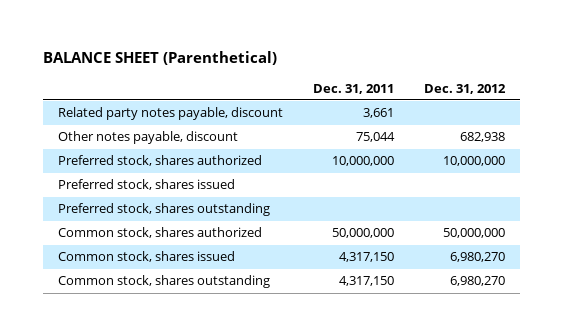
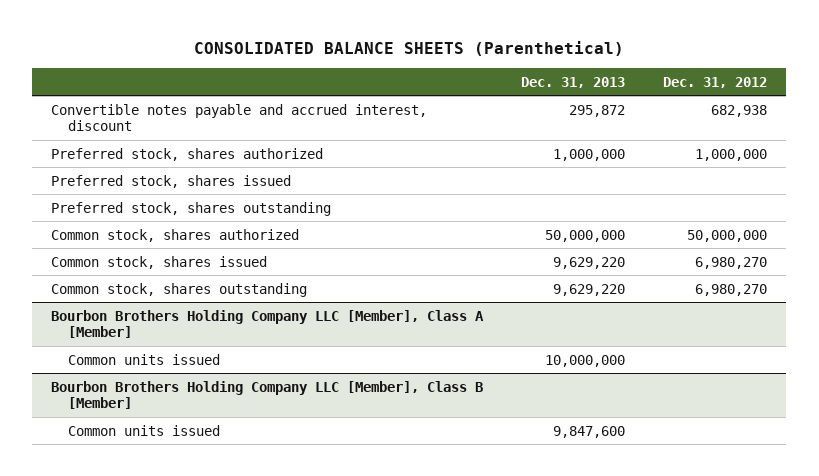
- BALANCE SHEET (Parenthetical)
+ CONSOLIDATED BALANCE SHEETS (Parenthetical)
- | Dec. 31, 2011 | Dec. 31, 2012
+ | Dec. 31, 2013 | Dec. 31, 2012
- Related party notes payable, discount | 3,661 |
- Other notes payable, discount | 75,044 | 682,938
- Preferred stock, shares authorized | 10,000,000 | 10,000,000
+ Convertible notes payable and accrued interest, discount | 295,872 | 682,938
+ Preferred stock, shares authorized | 1,000,000 | 1,000,000
+ Bourbon Brothers Holding Company LLC [Member], Class A [Member]
+ Common units issued | 10,000,000 |
+ Bourbon Brothers Holding Company LLC [Member], Class B [Member]
+ Common units issued | 9,847,600 |

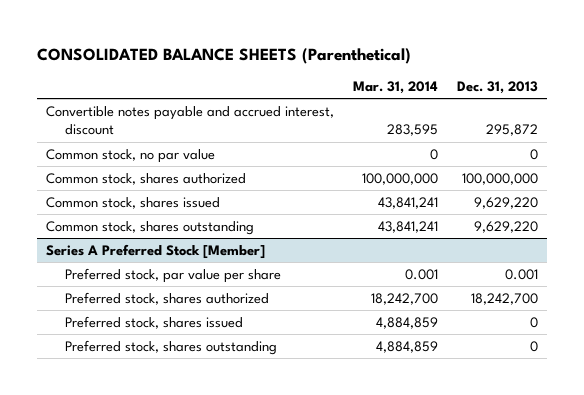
- | Dec. 31, 2013 | Dec. 31, 2012
+ | Mar. 31, 2014 | Dec. 31, 2013
- Preferred stock, shares authorized | 1,000,000 | 1,000,000
- Preferred stock, shares issued
- Preferred stock, shares outstanding
- Common stock, shares authorized | 50,000,000 | 50,000,000
+ Common stock, no par value | 0 | 0
+ Common stock, shares authorized | 100,000,000 | 100,000,000
- Bourbon Brothers Holding Company LLC [Member], Class A [Member]
- Common units issued | 10,000,000 |
- Bourbon Brothers Holding Company LLC [Member], Class B [Member]
- Common units issued | 9,847,600 |
+ Series A Preferred Stock [Member]
+ Preferred stock, par value per share | 0.001 | 0.001
+ Preferred stock, shares authorized | 18,242,700 | 18,242,700
+ Preferred stock, shares issued | 4,884,859 | 0
+ Preferred stock, shares outstanding | 4,884,859 | 0

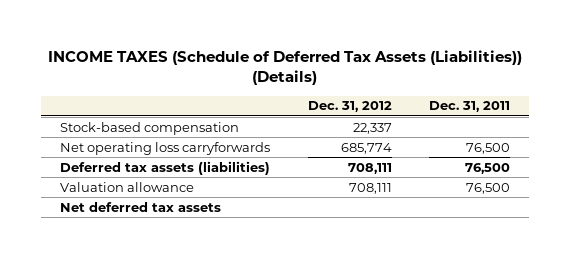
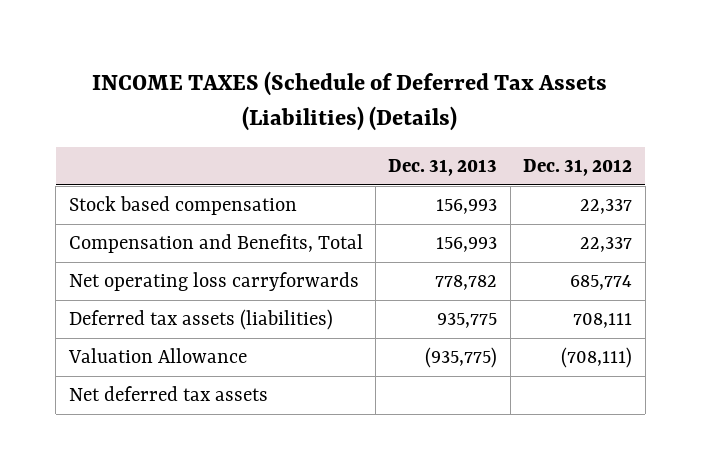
- INCOME TAXES (Schedule of Deferred Tax Assets (Liabilities)) (Details)
+ INCOME TAXES (Schedule of Deferred Tax Assets (Liabilities) (Details)
- | Dec. 31, 2012 | Dec. 31, 2011
+ | Dec. 31, 2013 | Dec. 31, 2012
- Stock-based compensation | 22,337 |
+ Stock based compensation | 156,993 | 22,337
+ Compensation and Benefits, Total | 156,993 | 22,337
- Valuation allowance | 708,111 | 76,500
+ Valuation Allowance | (935,775) | (708,111)

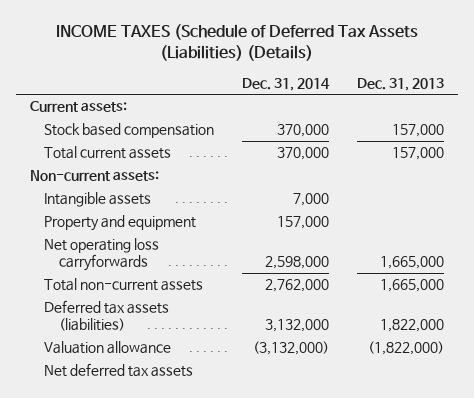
- | Dec. 31, 2013 | Dec. 31, 2012
+ | Dec. 31, 2014 | Dec. 31, 2013
- Stock based compensation | 156,993 | 22,337
- Compensation and Benefits, Total | 156,993 | 22,337
- Net operating loss carryforwards | 778,782 | 685,774
- Deferred tax assets (liabilities) | 935,775 | 708,111
- Valuation Allowance | (935,775) | (708,111)
+ Current assets:
+ Stock based compensation | 370,000 | 157,000
+ Total current assets | 370,000 | 157,000
+ Non-current assets:
+ Intangible assets | 7,000 |
+ Property and equipment | 157,000 |
+ Net operating loss carryforwards | 2,598,000 | 1,665,000
+ Total non-current assets | 2,762,000 | 1,665,000
+ Deferred tax assets (liabilities) | 3,132,000 | 1,822,000
+ Valuation allowance | (3,132,000) | (1,822,000)

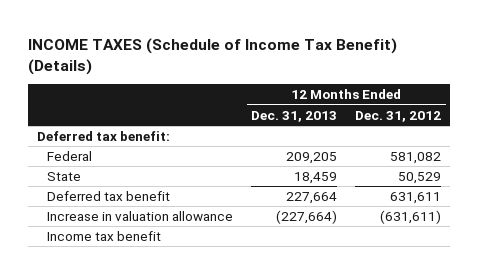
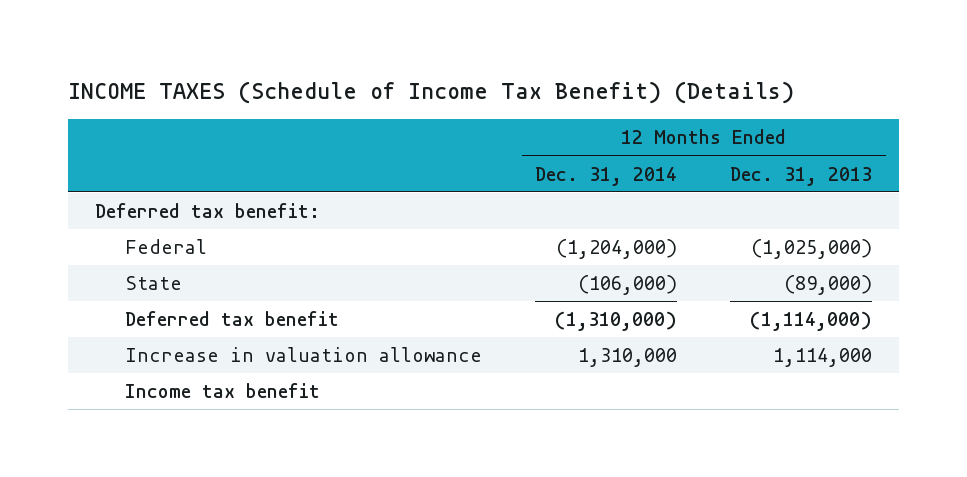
- | 12 Months Ended Dec. 31, 2013 | 12 Months Ended Dec. 31, 2012
+ | 12 Months Ended Dec. 31, 2014 | 12 Months Ended Dec. 31, 2013
- Federal | 209,205 | 581,082
- State | 18,459 | 50,529
- Deferred tax benefit | 227,664 | 631,611
- Increase in valuation allowance | (227,664) | (631,611)
+ Federal | (1,204,000) | (1,025,000)
+ State | (106,000) | (89,000)
+ Deferred tax benefit | (1,310,000) | (1,114,000)
+ Increase in valuation allowance | 1,310,000 | 1,114,000

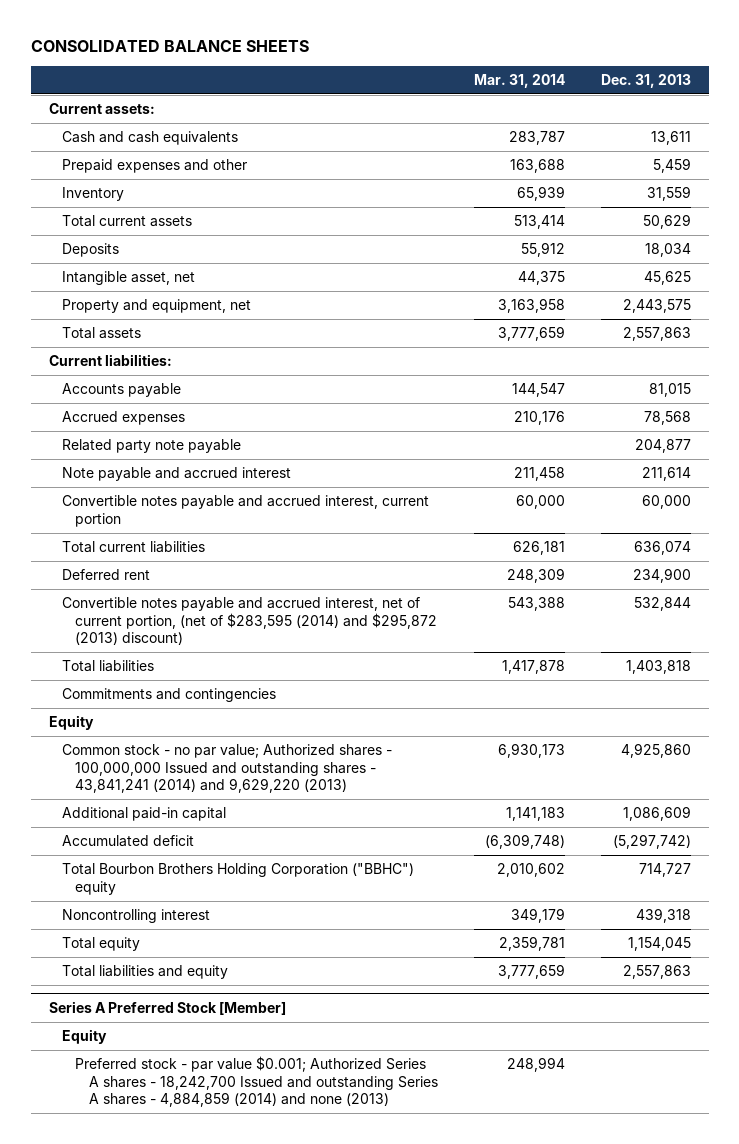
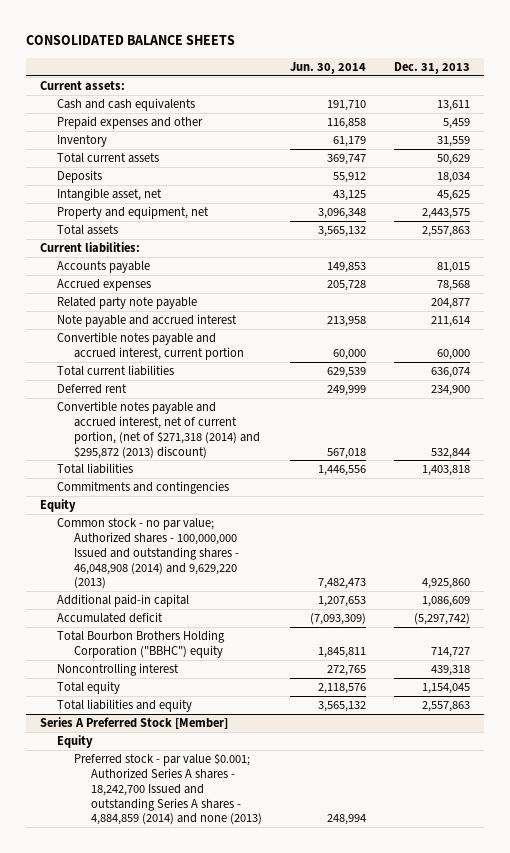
- | Mar. 31, 2014 | Dec. 31, 2013
+ | Jun. 30, 2014 | Dec. 31, 2013
- Convertible notes payable and accrued interest, net of current portion, (net of $283,595 (2014) and $295,872 (2013) discount) | 543,388 | 532,844
+ Convertible notes payable and accrued interest, net of current portion, (net of $271,318 (2014) and $295,872 (2013) discount) | 567,018 | 532,844
- Common stock - no par value; Authorized shares - 100,000,000 Issued and outstanding shares - 43,841,241 (2014) and 9,629,220 (2013) | 6,930,173 | 4,925,860
+ Common stock - no par value; Authorized shares - 100,000,000 Issued and outstanding shares - 46,048,908 (2014) and 9,629,220 (2013) | 7,482,473 | 4,925,860

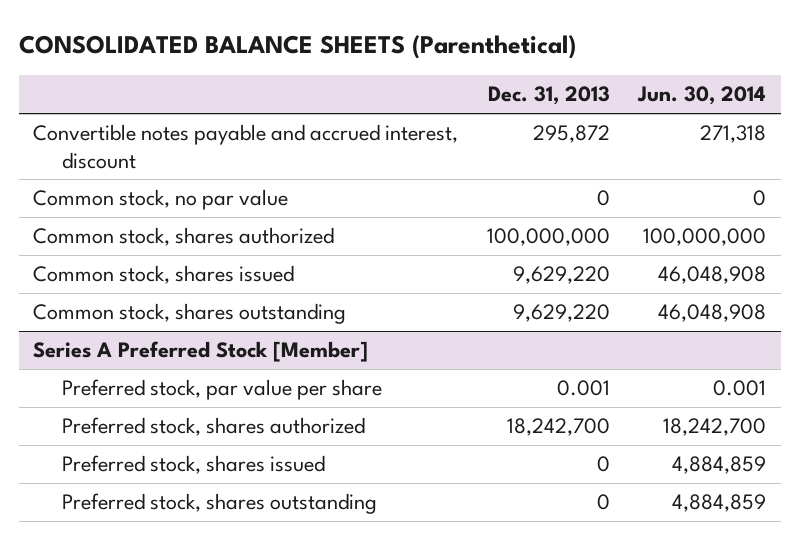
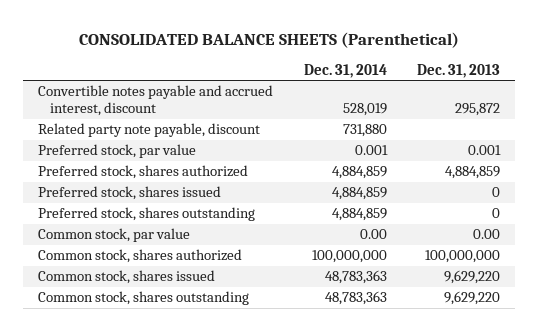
- | Dec. 31, 2013 | Jun. 30, 2014
+ | Dec. 31, 2014 | Dec. 31, 2013
- Common stock, no par value | 0 | 0
+ Related party note payable, discount | 731,880 |
+ Preferred stock, par value | 0.001 | 0.001
+ Preferred stock, shares authorized | 4,884,859 | 4,884,859
+ Preferred stock, shares issued | 4,884,859 | 0
+ Preferred stock, shares outstanding | 4,884,859 | 0
+ Common stock, par value | 0.00 | 0.00
- Series A Preferred Stock [Member]
- Preferred stock, par value per share | 0.001 | 0.001
- Preferred stock, shares authorized | 18,242,700 | 18,242,700
- Preferred stock, shares issued | 0 | 4,884,859
- Preferred stock, shares outstanding | 0 | 4,884,859

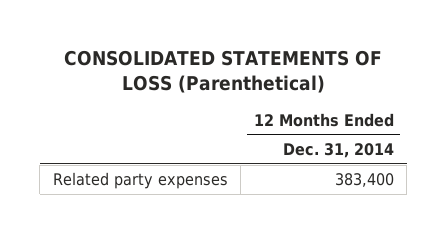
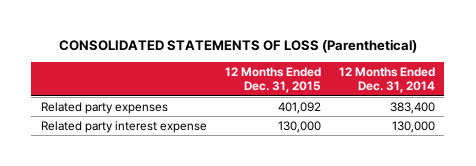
- | 12 Months Ended Dec. 31, 2014
+ | 12 Months Ended Dec. 31, 2015 | 12 Months Ended Dec. 31, 2014
+ Related party interest expense | 130,000 | 130,000

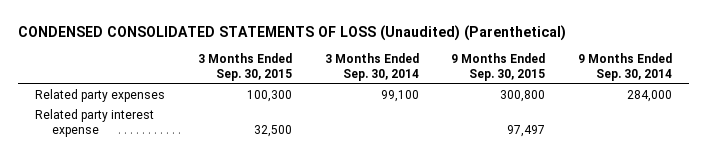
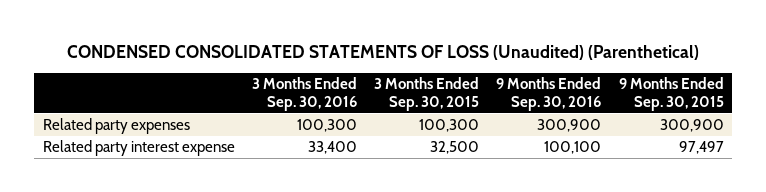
- | 3 Months Ended Sep. 30, 2015 | 3 Months Ended Sep. 30, 2014 | 9 Months Ended Sep. 30, 2015 | 9 Months Ended Sep. 30, 2014
+ | 3 Months Ended Sep. 30, 2016 | 3 Months Ended Sep. 30, 2015 | 9 Months Ended Sep. 30, 2016 | 9 Months Ended Sep. 30, 2015
- Related party expenses | 100,300 | 99,100 | 300,800 | 284,000
+ Related party expenses | 100,300 | 100,300 | 300,900 | 300,900

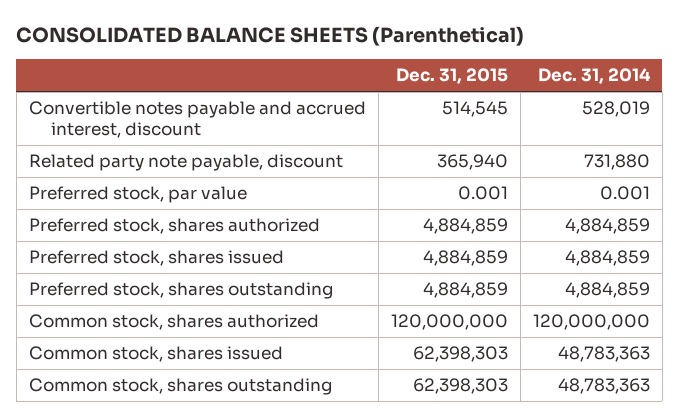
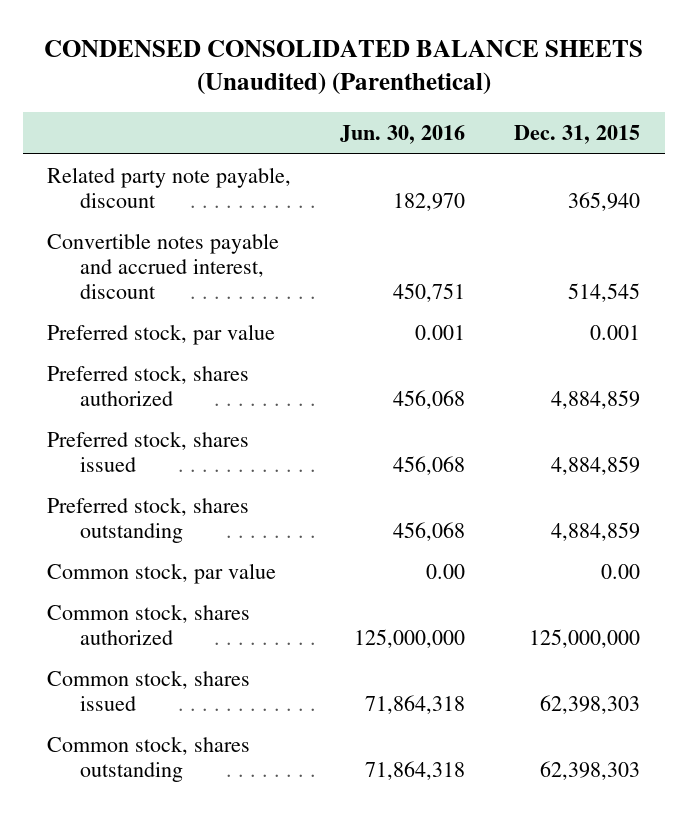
- CONSOLIDATED BALANCE SHEETS (Parenthetical)
+ CONDENSED CONSOLIDATED BALANCE SHEETS (Unaudited) (Parenthetical)
- | Dec. 31, 2015 | Dec. 31, 2014
+ | Jun. 30, 2016 | Dec. 31, 2015
moved down: Convertible notes payable and accrued interest, discount | 450,751 | 514,545
- Common stock, shares authorized | 120,000,000 | 120,000,000
+ Common stock, par value | 0.00 | 0.00
+ Common stock, shares authorized | 125,000,000 | 125,000,000

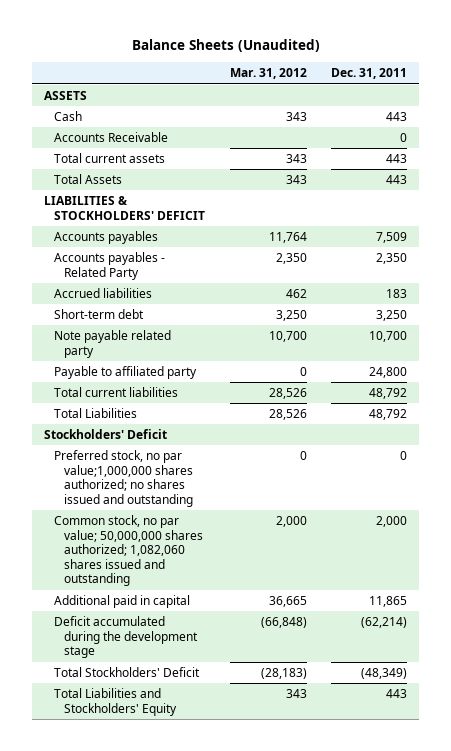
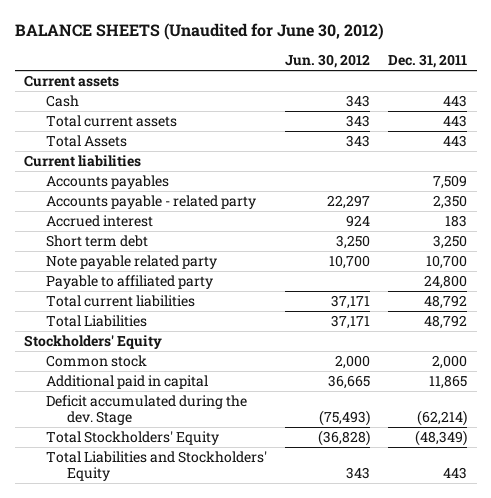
- Balance Sheets (Unaudited)
+ BALANCE SHEETS (Unaudited for June 30, 2012)
- | Mar. 31, 2012 | Dec. 31, 2011
+ | Jun. 30, 2012 | Dec. 31, 2011
- ASSETS
+ Current assets
- Accounts Receivable | | 0
- LIABILITIES & STOCKHOLDERS' DEFICIT
+ Current liabilities
- Accounts payables - Related Party | 2,350 | 2,350
- Accrued liabilities | 462 | 183
- Short-term debt | 3,250 | 3,250
+ Accounts payable - related party | 22,297 | 2,350
+ Accrued interest | 924 | 183
+ Short term debt | 3,250 | 3,250
- Stockholders' Deficit
- Preferred stock, no par value;1,000,000 shares authorized; no shares issued and outstanding | 0 | 0
- Common stock, no par value; 50,000,000 shares authorized; 1,082,060 shares issued and outstanding | 2,000 | 2,000
+ Stockholders' Equity
+ Common stock | 2,000 | 2,000
- Deficit accumulated during the development stage | (66,848) | (62,214)
- Total Stockholders' Deficit | (28,183) | (48,349)
+ Deficit accumulated during the dev. Stage | (75,493) | (62,214)
+ Total Stockholders' Equity | (36,828) | (48,349)

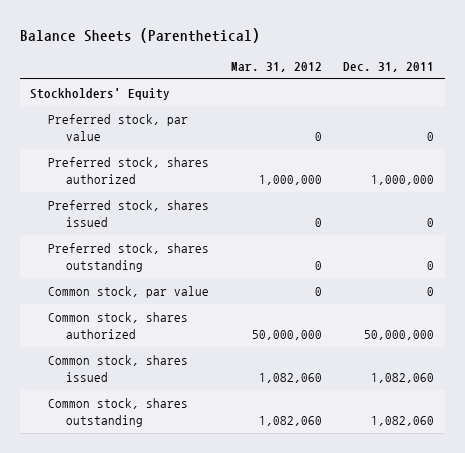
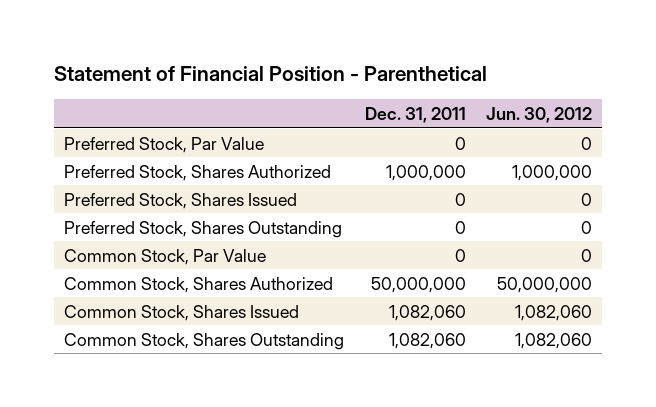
- Balance Sheets (Parenthetical)
+ Statement of Financial Position - Parenthetical
- | Mar. 31, 2012 | Dec. 31, 2011
+ | Dec. 31, 2011 | Jun. 30, 2012
- Stockholders' Equity
- Preferred stock, par value | 0 | 0
- Preferred stock, shares authorized | 1,000,000 | 1,000,000
- Preferred stock, shares issued | 0 | 0
- Preferred stock, shares outstanding | 0 | 0
- Common stock, par value | 0 | 0
- Common stock, shares authorized | 50,000,000 | 50,000,000
- Common stock, shares issued | 1,082,060 | 1,082,060
- Common stock, shares outstanding | 1,082,060 | 1,082,060
+ Preferred Stock, Par Value | 0 | 0
+ Preferred Stock, Shares Authorized | 1,000,000 | 1,000,000
+ Preferred Stock, Shares Issued | 0 | 0
+ Preferred Stock, Shares Outstanding | 0 | 0
+ Common Stock, Par Value | 0 | 0
+ Common Stock, Shares Authorized | 50,000,000 | 50,000,000
+ Common Stock, Shares Issued | 1,082,060 | 1,082,060
+ Common Stock, Shares Outstanding | 1,082,060 | 1,082,060

